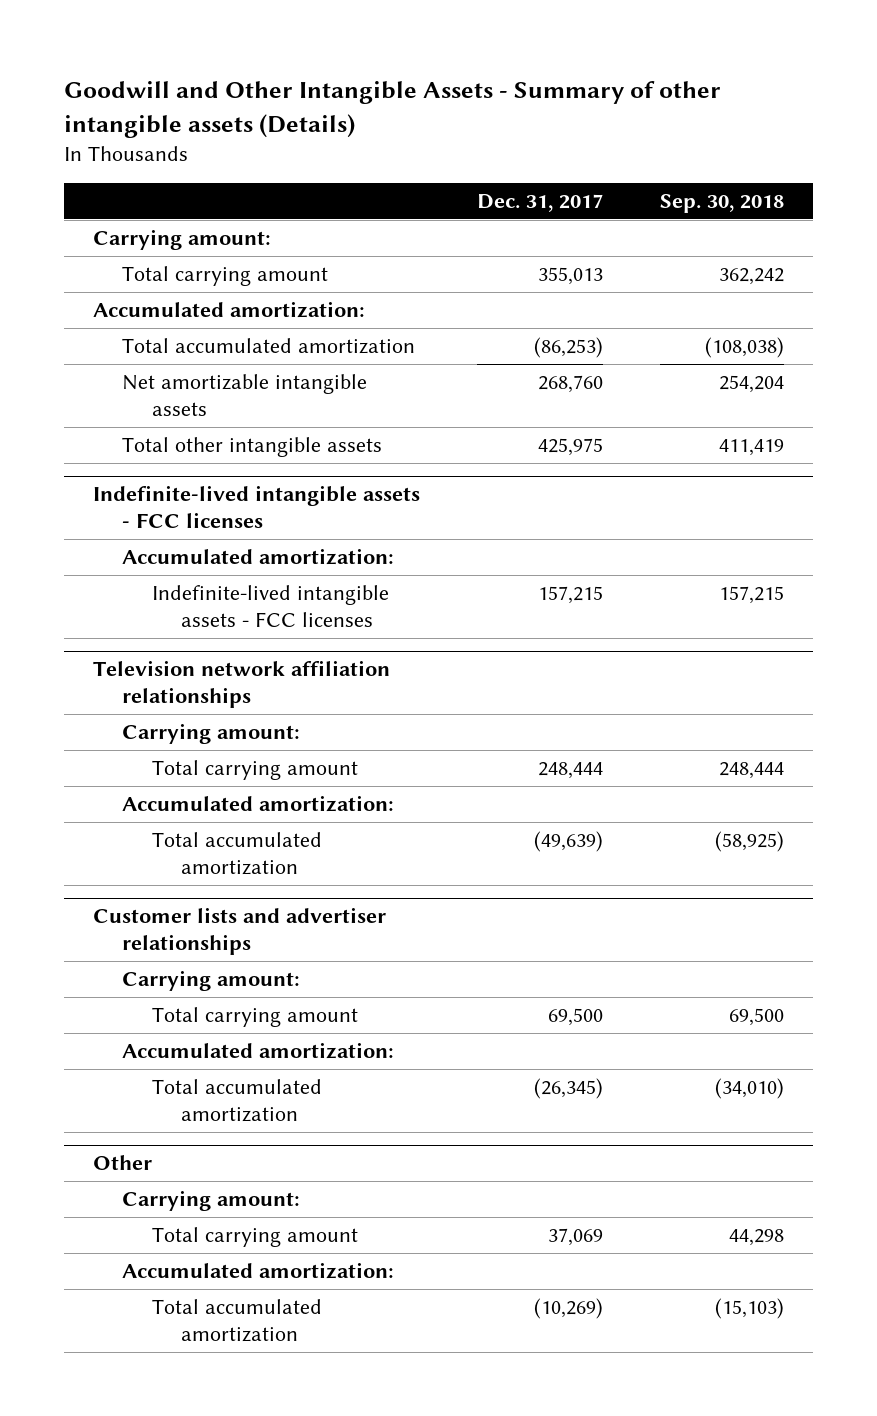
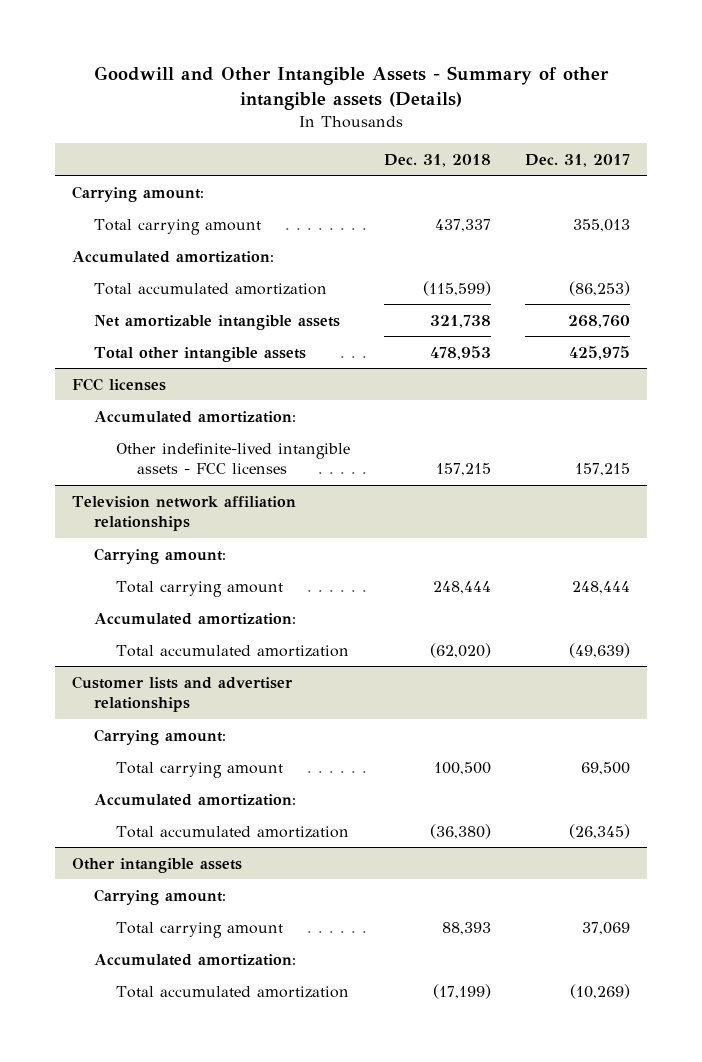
- | Dec. 31, 2017 | Sep. 30, 2018
+ | Dec. 31, 2018 | Dec. 31, 2017
- Indefinite-lived intangible assets - FCC licenses
+ FCC licenses
- Indefinite-lived intangible assets - FCC licenses | 157,215 | 157,215
+ Other indefinite-lived intangible assets - FCC licenses | 157,215 | 157,215
- Other
+ Other intangible assets

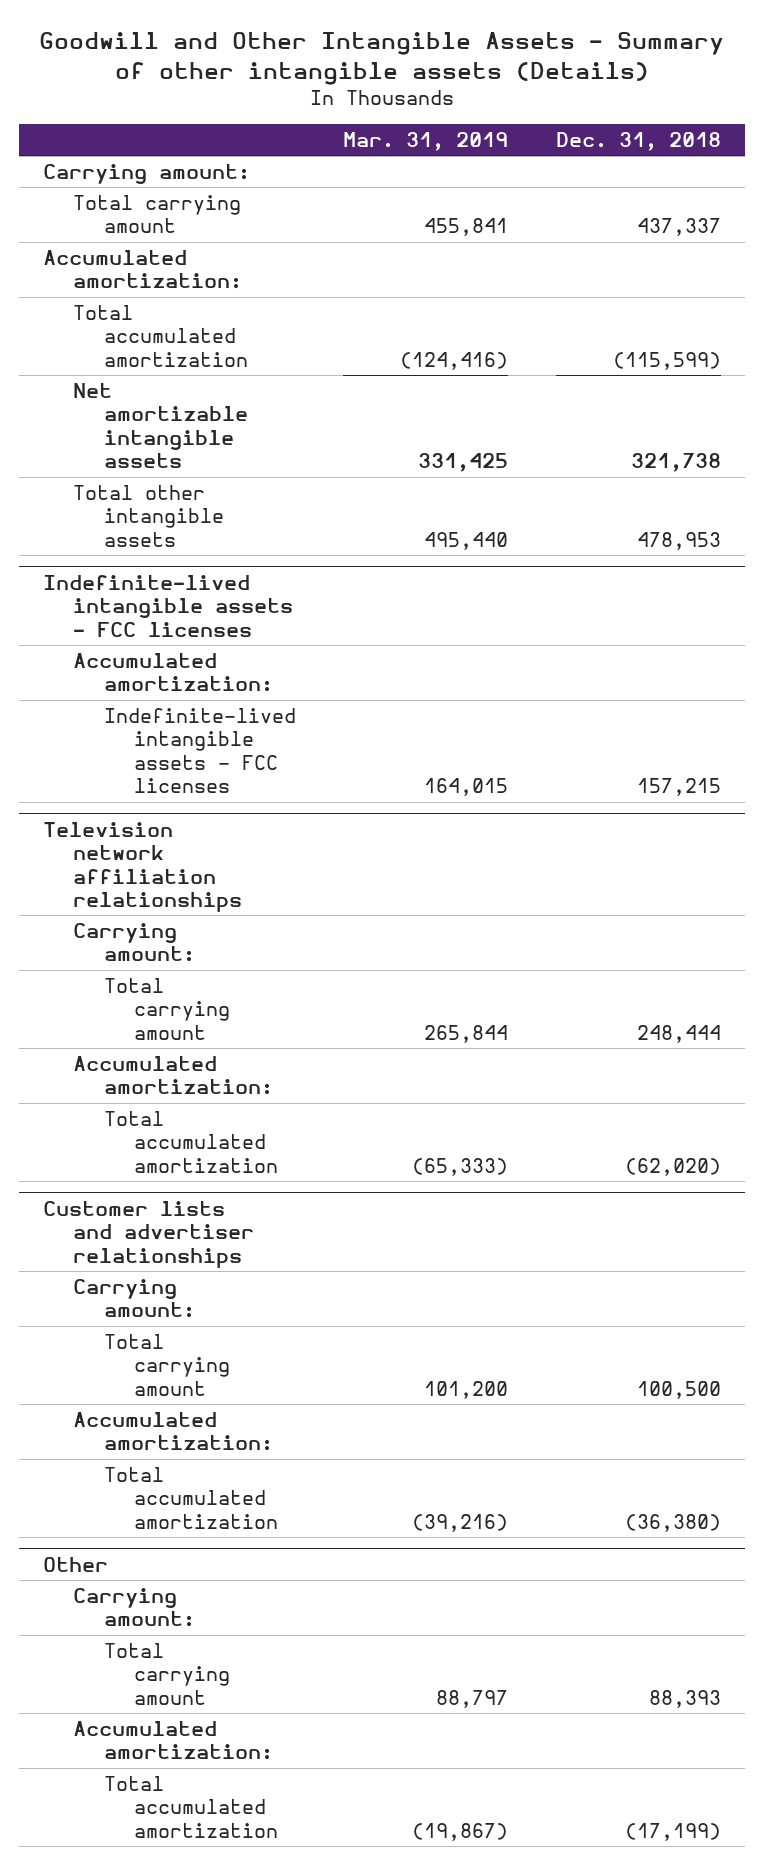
- | Dec. 31, 2018 | Dec. 31, 2017
+ | Mar. 31, 2019 | Dec. 31, 2018
- FCC licenses
+ Indefinite-lived intangible assets - FCC licenses
- Other indefinite-lived intangible assets - FCC licenses | 157,215 | 157,215
+ Indefinite-lived intangible assets - FCC licenses | 164,015 | 157,215
- Other intangible assets
+ Other

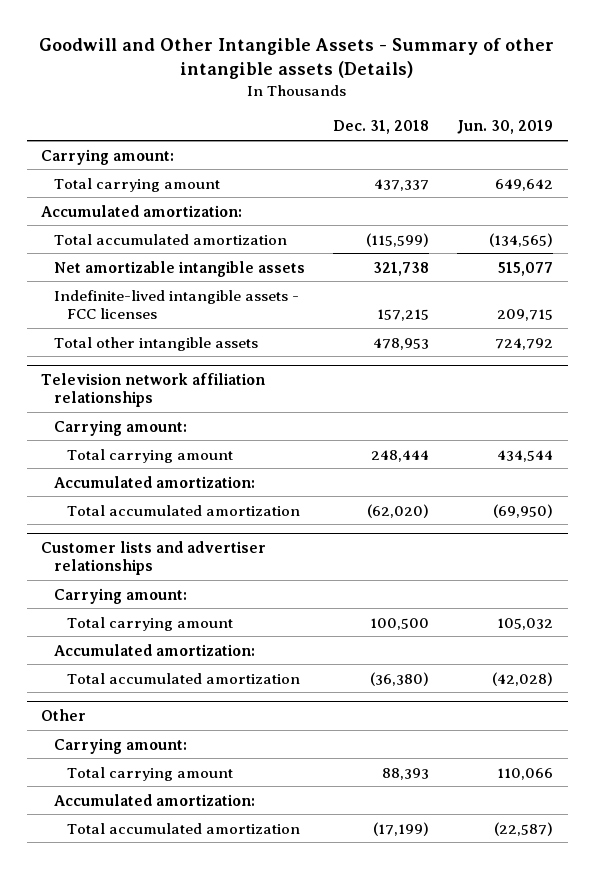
- | Mar. 31, 2019 | Dec. 31, 2018
+ | Dec. 31, 2018 | Jun. 30, 2019
- Indefinite-lived intangible assets - FCC licenses
- Accumulated amortization:
moved down: Total other intangible assets | 478,953 | 724,792

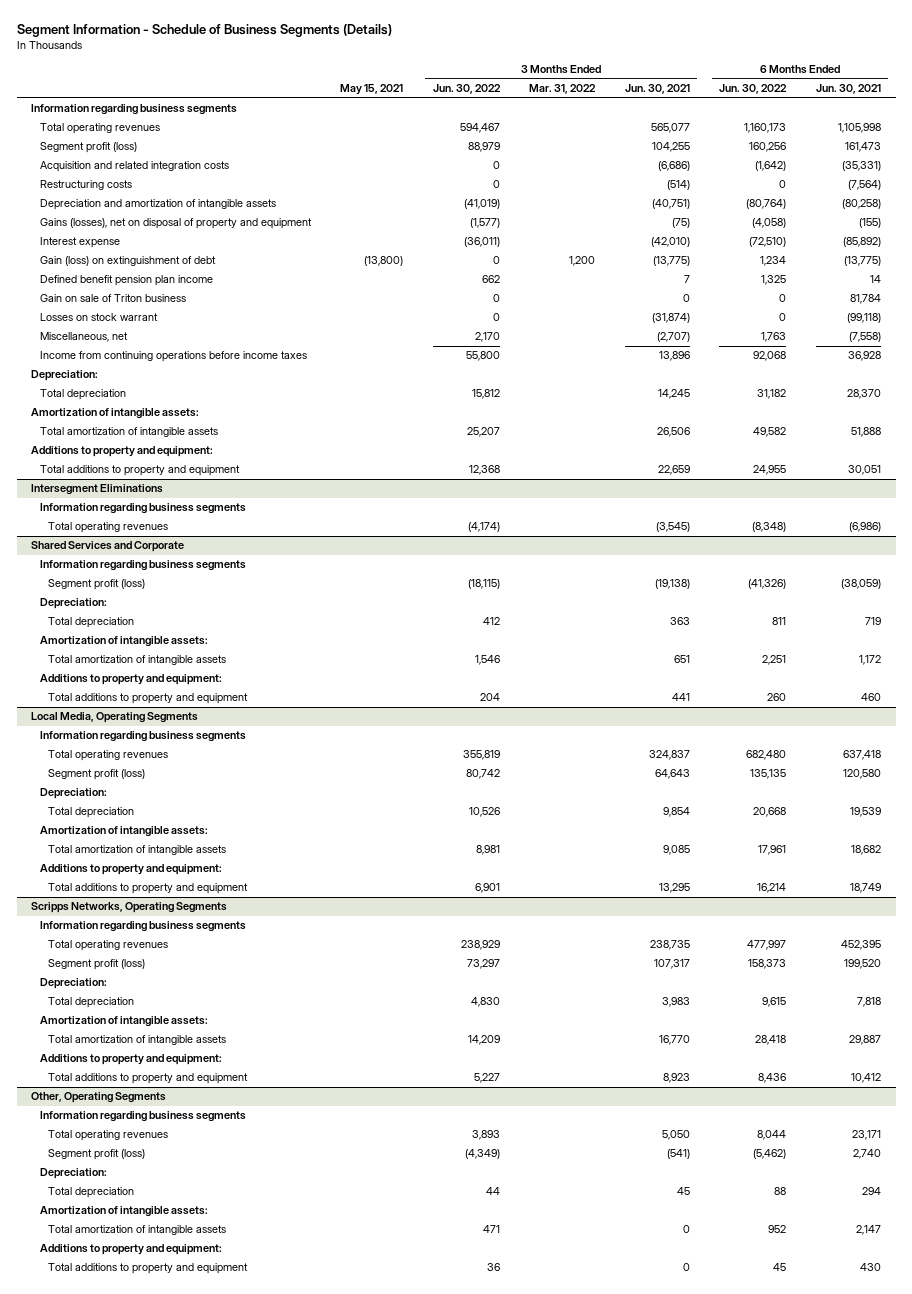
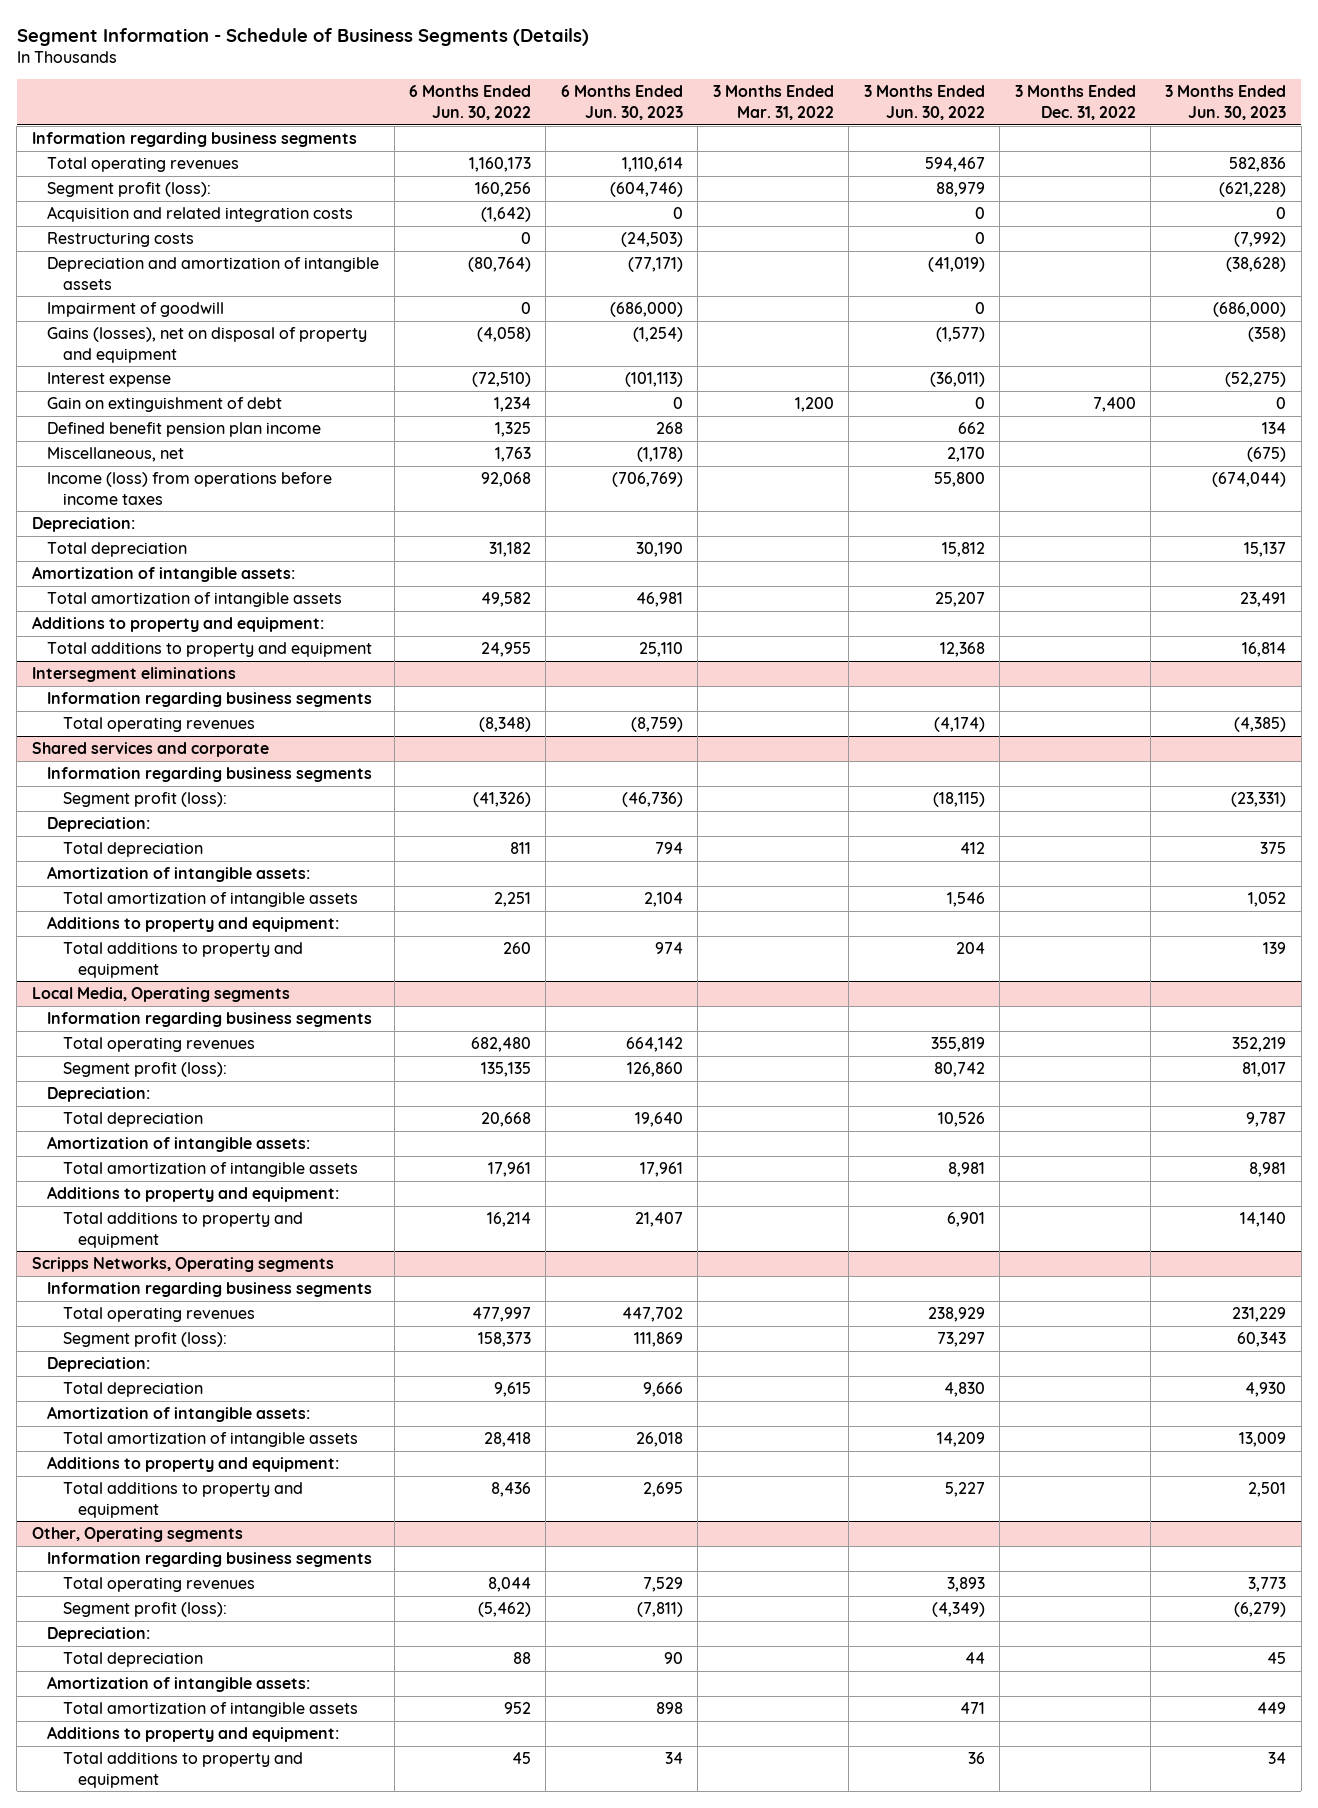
- | May 15, 2021 | 3 Months Ended Jun. 30, 2022 | 3 Months Ended Mar. 31, 2022 | 3 Months Ended Jun. 30, 2021 | 6 Months Ended Jun. 30, 2022 | 6 Months Ended Jun. 30, 2021
+ | 6 Months Ended Jun. 30, 2022 | 6 Months Ended Jun. 30, 2023 | 3 Months Ended Mar. 31, 2022 | 3 Months Ended Jun. 30, 2022 | 3 Months Ended Dec. 31, 2022 | 3 Months Ended Jun. 30, 2023
- Segment profit (loss) | | 88,979 | | 104,255 | 160,256 | 161,473
+ Segment profit (loss): | 160,256 | (604,746) | | 88,979 | | (621,228)
+ Impairment of goodwill | 0 | (686,000) | | 0 | | (686,000)
- Gain (loss) on extinguishment of debt | (13,800) | 0 | 1,200 | (13,775) | 1,234 | (13,775)
+ Gain on extinguishment of debt | 1,234 | 0 | 1,200 | 0 | 7,400 | 0
- Gain on sale of Triton business | | 0 | | 0 | 0 | 81,784
- Losses on stock warrant | | 0 | | (31,874) | 0 | (99,118)
- Income from continuing operations before income taxes | | 55,800 | | 13,896 | 92,068 | 36,928
+ Income (loss) from operations before income taxes | 92,068 | (706,769) | | 55,800 | | (674,044)
- Intersegment Eliminations
+ Intersegment eliminations
- Shared Services and Corporate
+ Shared services and corporate
- Segment profit (loss) | | (18,115) | | (19,138) | (41,326) | (38,059)
+ Segment profit (loss): | (41,326) | (46,736) | | (18,115) | | (23,331)
- Local Media, Operating Segments
+ Local Media, Operating segments
- Segment profit (loss) | | 80,742 | | 64,643 | 135,135 | 120,580
+ Segment profit (loss): | 135,135 | 126,860 | | 80,742 | | 81,017
- Scripps Networks, Operating Segments
+ Scripps Networks, Operating segments
- Segment profit (loss) | | 73,297 | | 107,317 | 158,373 | 199,520
+ Segment profit (loss): | 158,373 | 111,869 | | 73,297 | | 60,343
- Other, Operating Segments
+ Other, Operating segments
- Segment profit (loss) | | (4,349) | | (541) | (5,462) | 2,740
+ Segment profit (loss): | (5,462) | (7,811) | | (4,349) | | (6,279)

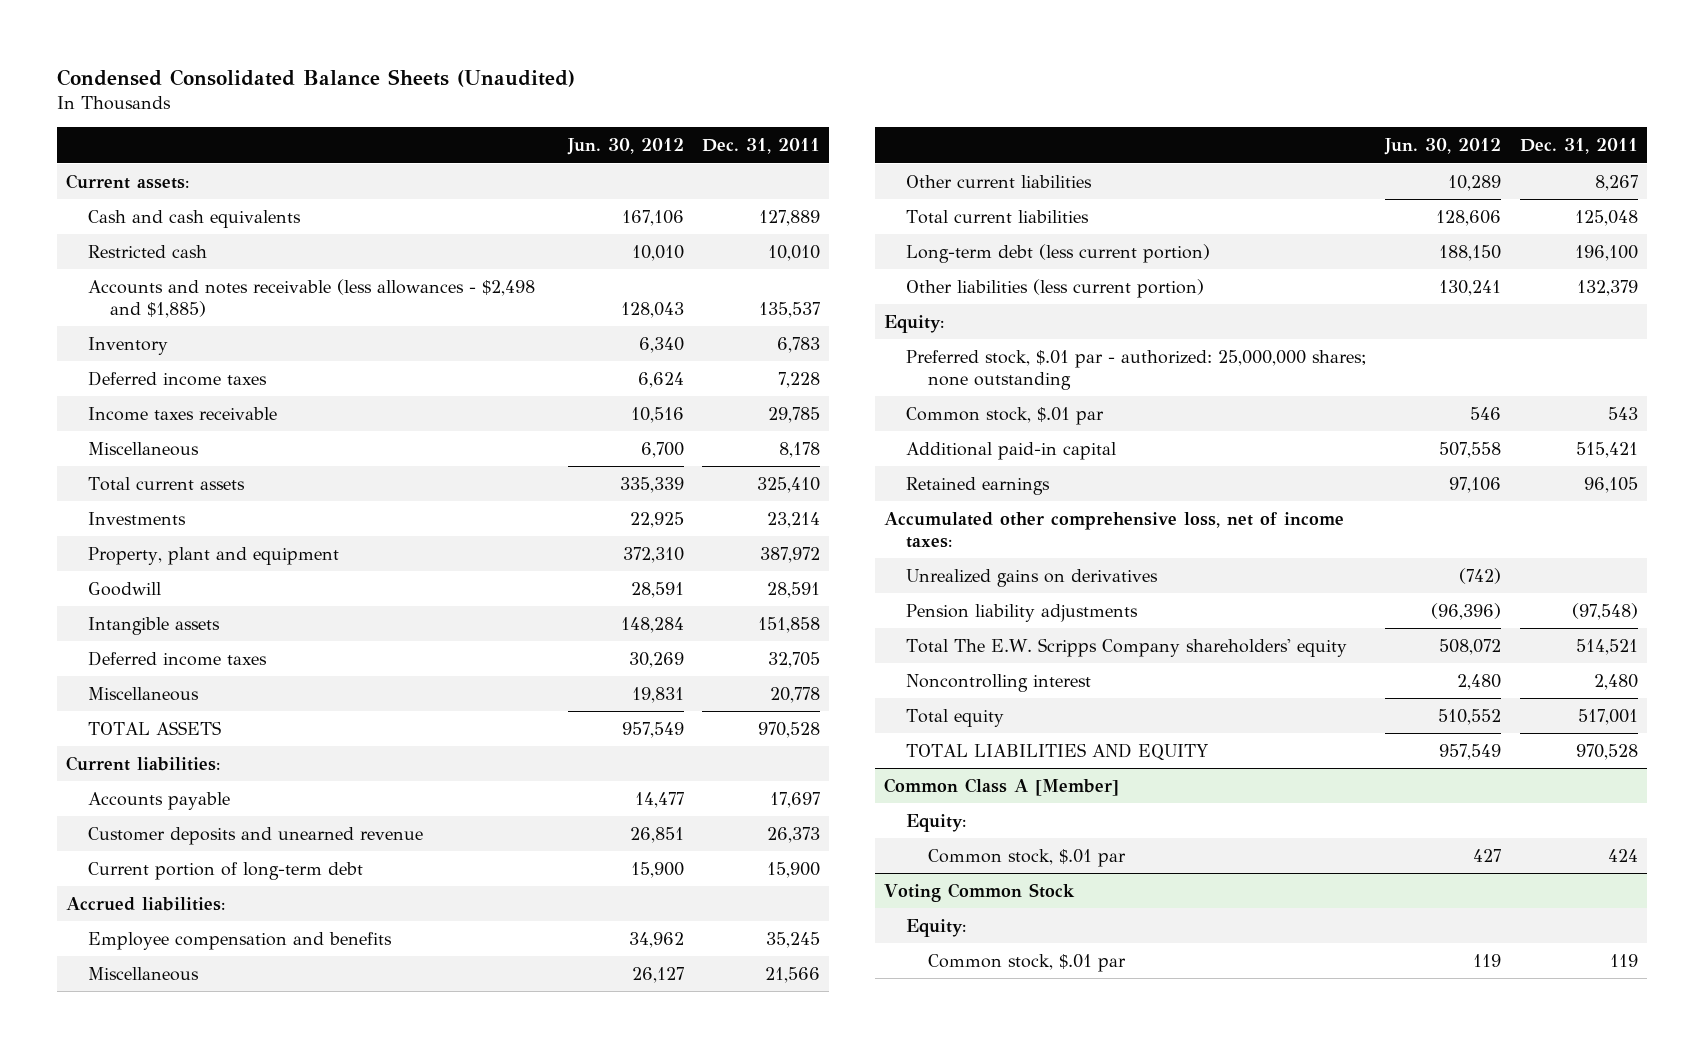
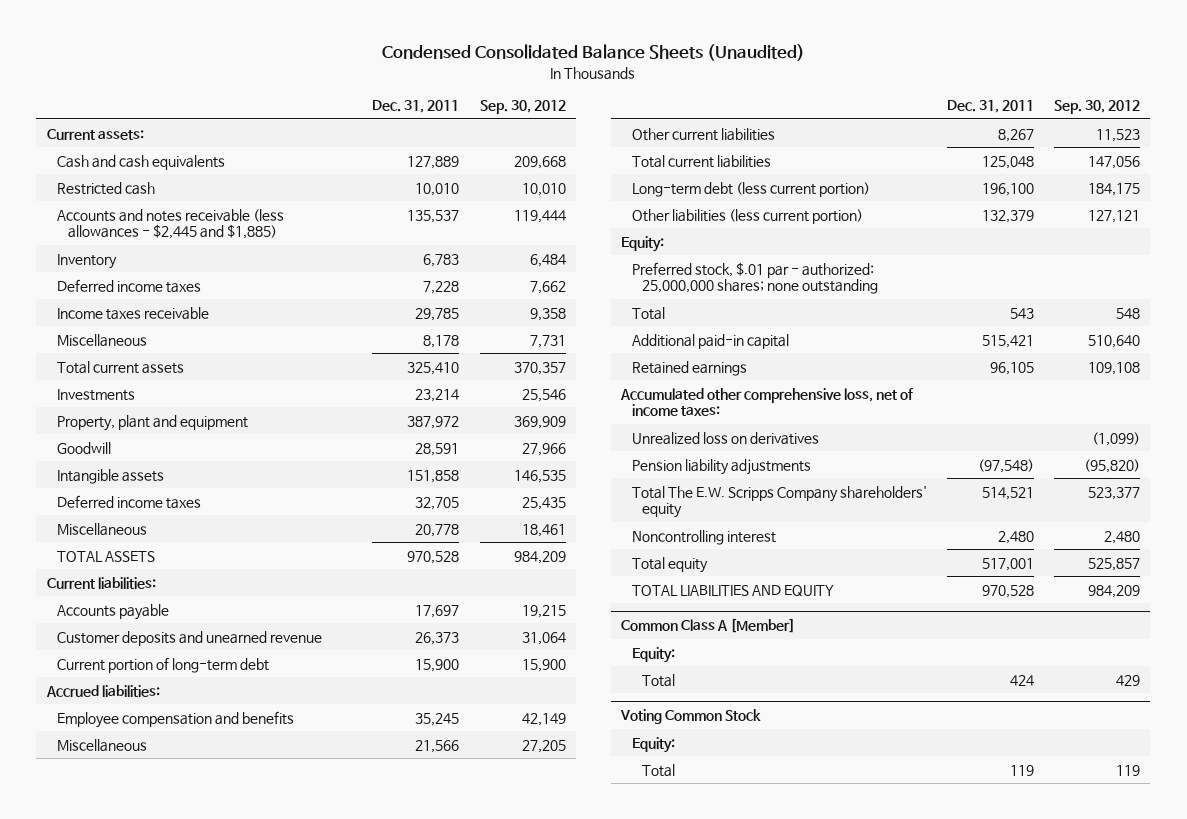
- | Jun. 30, 2012 | Dec. 31, 2011
+ | Dec. 31, 2011 | Sep. 30, 2012
- Accounts and notes receivable (less allowances - $2,498 and $1,885) | 128,043 | 135,537
+ Accounts and notes receivable (less allowances - $2,445 and $1,885) | 135,537 | 119,444
- Common stock, $.01 par | 546 | 543
+ Total | 543 | 548
- Unrealized gains on derivatives | (742) |
+ Unrealized loss on derivatives | | (1,099)
@ Common Class A [Member]
- Common stock, $.01 par | 427 | 424
+ Total | 424 | 429
@ Voting Common Stock
- Common stock, $.01 par | 119 | 119
+ Total | 119 | 119

